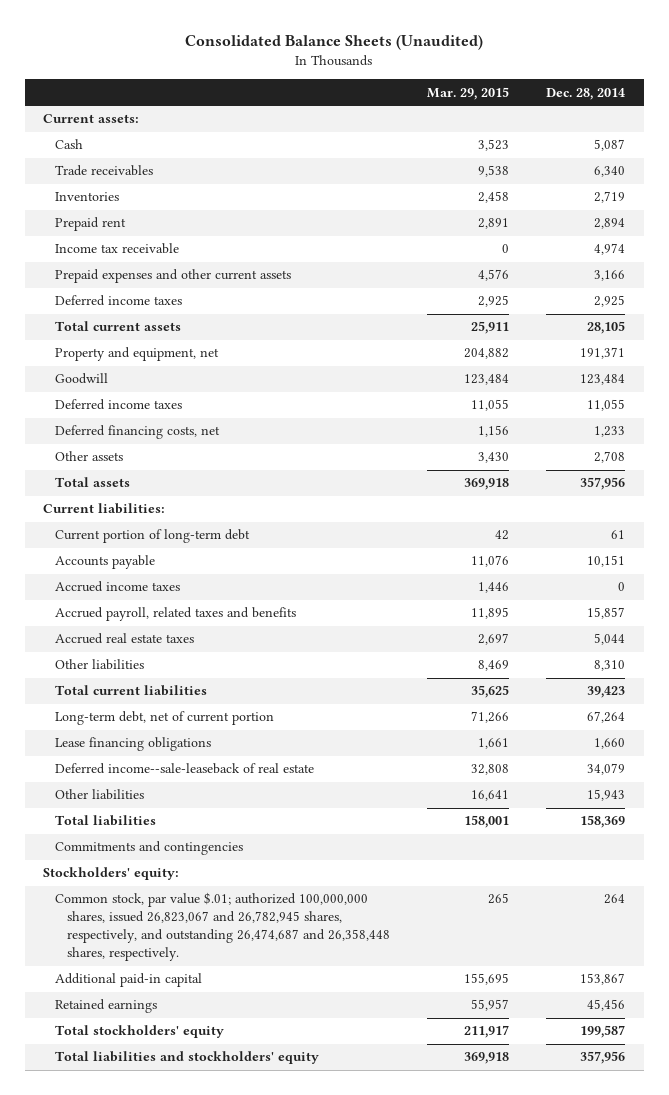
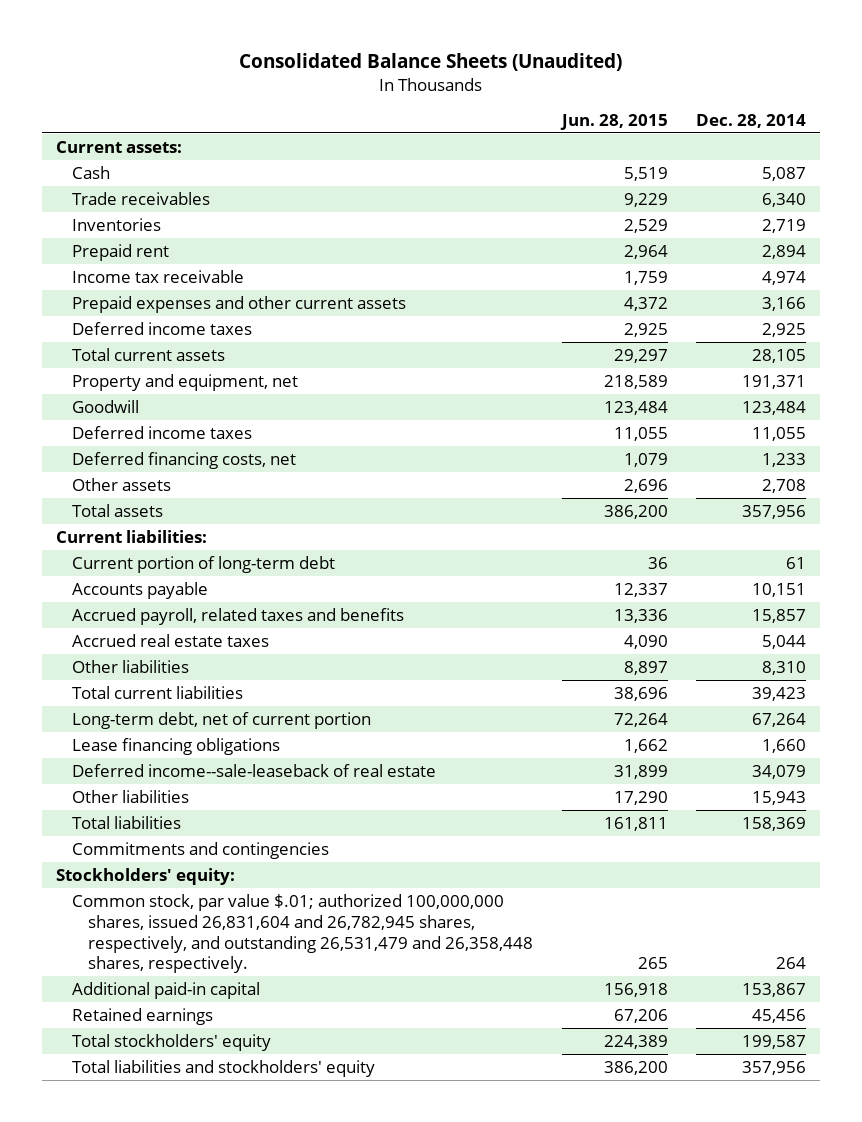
- | Mar. 29, 2015 | Dec. 28, 2014
+ | Jun. 28, 2015 | Dec. 28, 2014
- Accrued income taxes | 1,446 | 0
- Common stock, par value $.01; authorized 100,000,000 shares, issued 26,823,067 and 26,782,945 shares, respectively, and outstanding 26,474,687 and 26,358,448 shares, respectively. | 265 | 264
+ Common stock, par value $.01; authorized 100,000,000 shares, issued 26,831,604 and 26,782,945 shares, respectively, and outstanding 26,531,479 and 26,358,448 shares, respectively. | 265 | 264

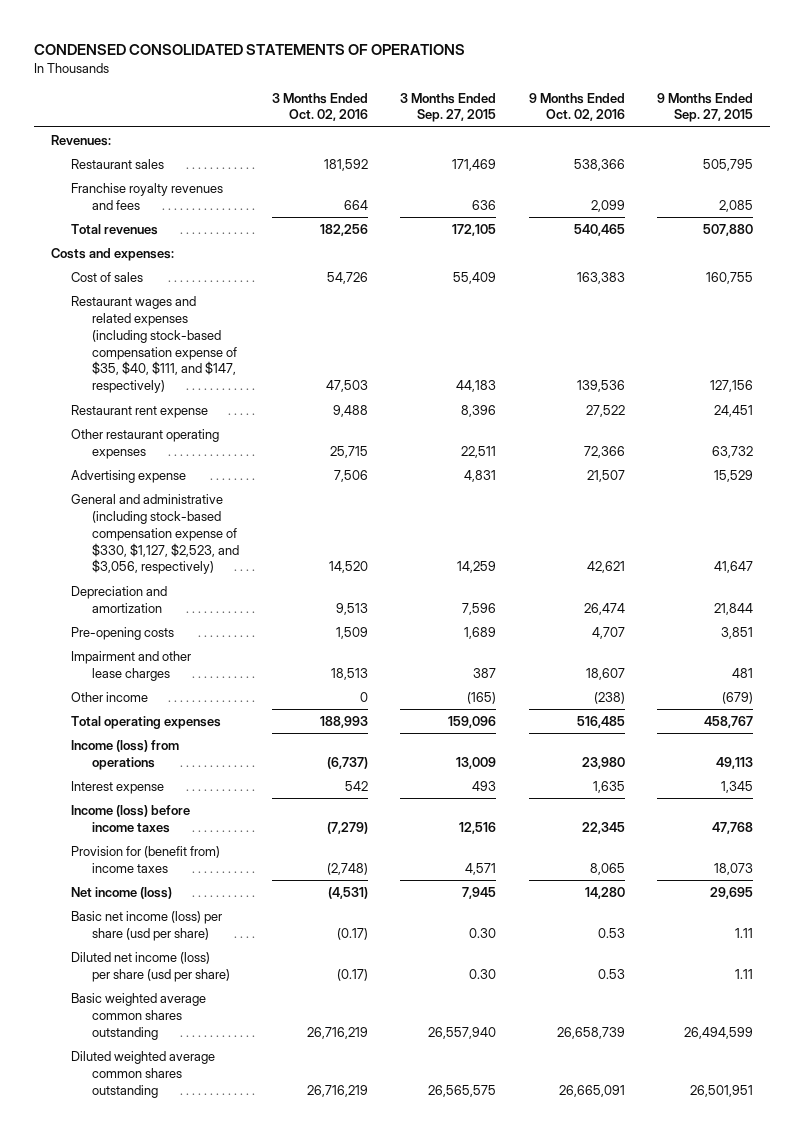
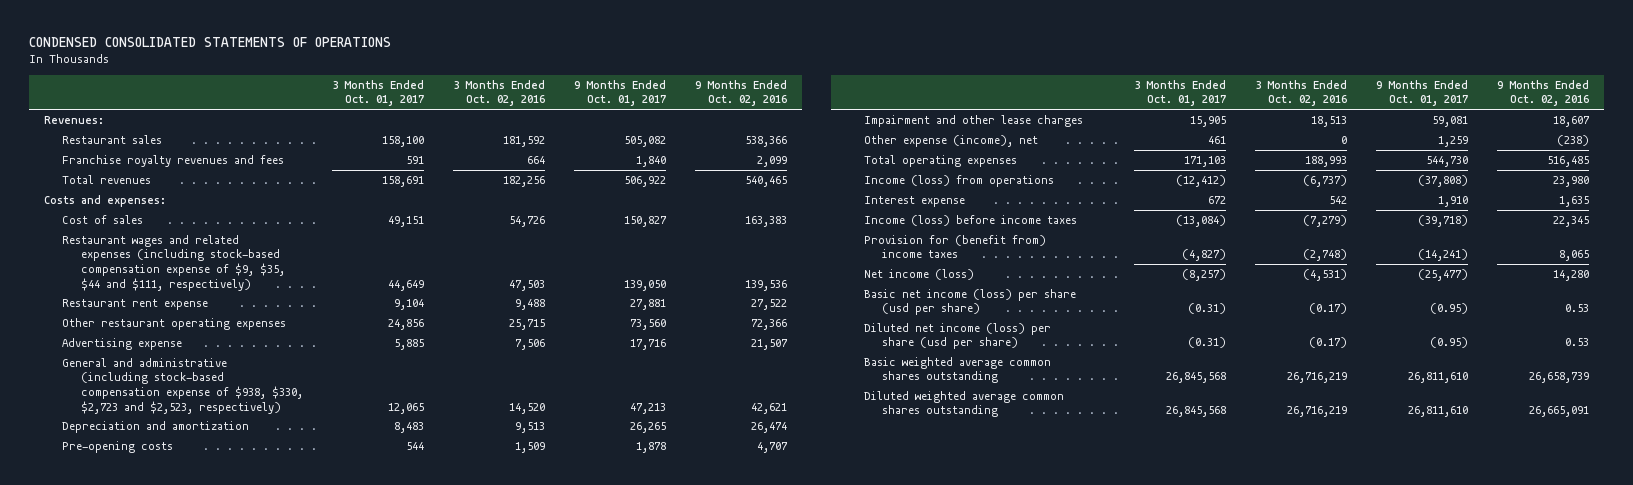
- | 3 Months Ended Oct. 02, 2016 | 3 Months Ended Sep. 27, 2015 | 9 Months Ended Oct. 02, 2016 | 9 Months Ended Sep. 27, 2015
+ | 3 Months Ended Oct. 01, 2017 | 3 Months Ended Oct. 02, 2016 | 9 Months Ended Oct. 01, 2017 | 9 Months Ended Oct. 02, 2016
- Restaurant wages and related expenses (including stock-based compensation expense of $35, $40, $111, and $147, respectively) | 47,503 | 44,183 | 139,536 | 127,156
+ Restaurant wages and related expenses (including stock-based compensation expense of $9, $35, $44 and $111, respectively) | 44,649 | 47,503 | 139,050 | 139,536
- General and administrative (including stock-based compensation expense of $330, $1,127, $2,523, and $3,056, respectively) | 14,520 | 14,259 | 42,621 | 41,647
+ General and administrative (including stock-based compensation expense of $938, $330, $2,723 and $2,523, respectively) | 12,065 | 14,520 | 47,213 | 42,621
- Other income | 0 | (165) | (238) | (679)
+ Other expense (income), net | 461 | 0 | 1,259 | (238)

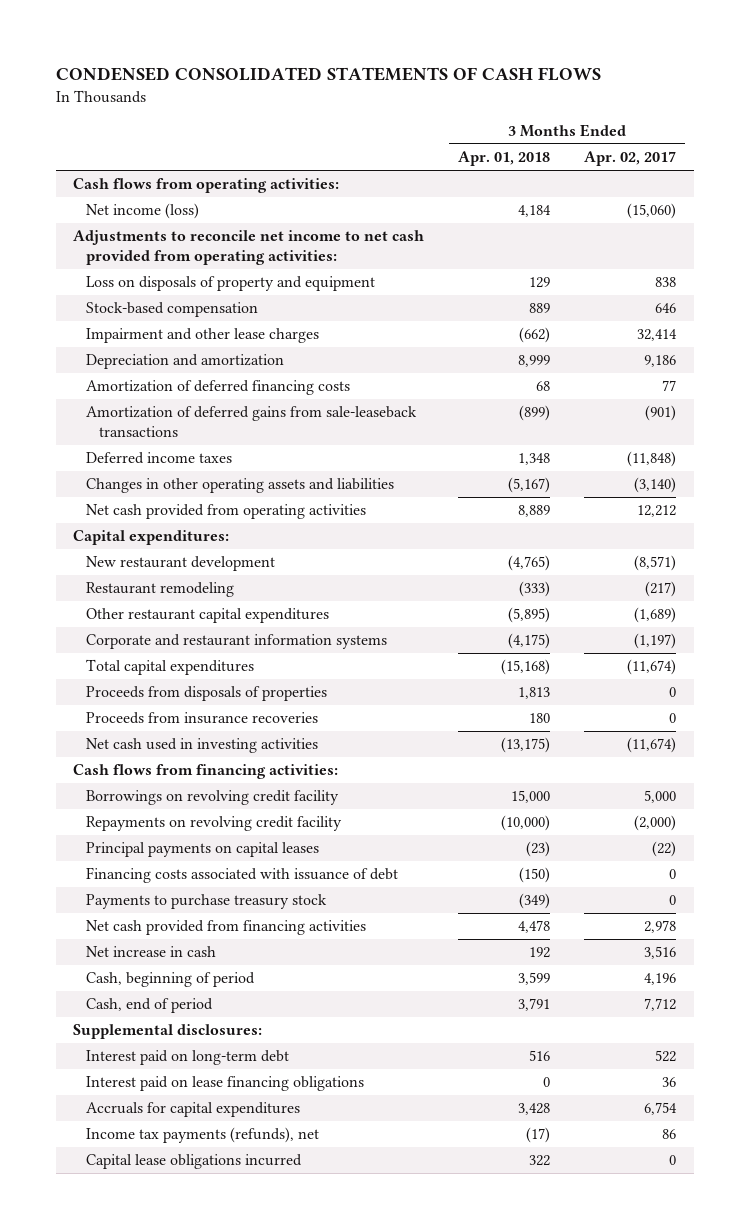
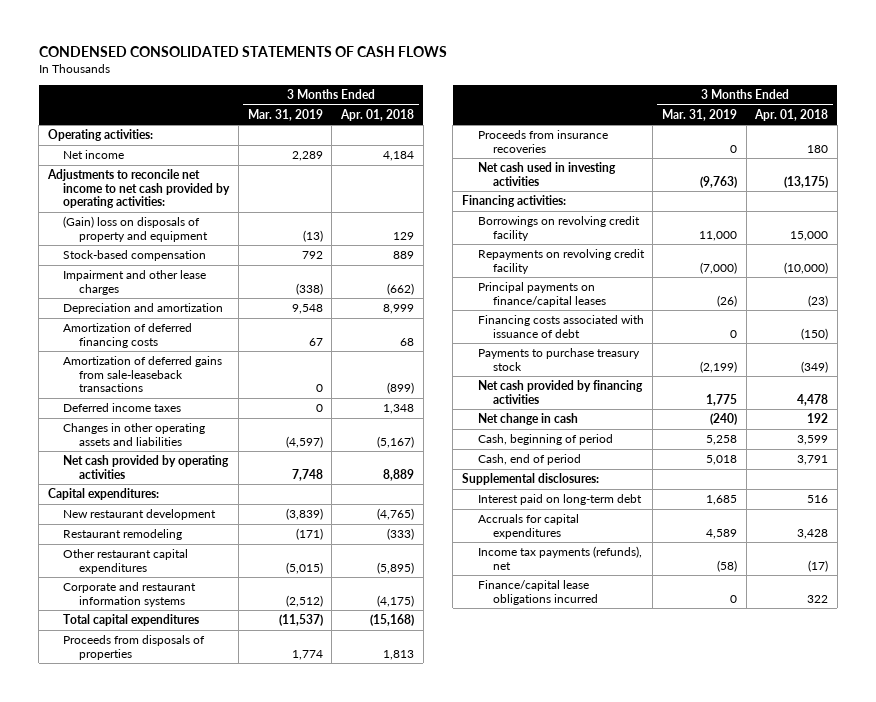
- | 3 Months Ended Apr. 01, 2018 | 3 Months Ended Apr. 02, 2017
+ | 3 Months Ended Mar. 31, 2019 | 3 Months Ended Apr. 01, 2018
- Cash flows from operating activities:
- Net income (loss) | 4,184 | (15,060)
- Adjustments to reconcile net income to net cash provided from operating activities:
- Loss on disposals of property and equipment | 129 | 838
+ Operating activities:
+ Net income | 2,289 | 4,184
+ Adjustments to reconcile net income to net cash provided by operating activities:
+ (Gain) loss on disposals of property and equipment | (13) | 129
- Net cash provided from operating activities | 8,889 | 12,212
+ Net cash provided by operating activities | 7,748 | 8,889
- Cash flows from financing activities:
+ Financing activities:
- Principal payments on capital leases | (23) | (22)
+ Principal payments on finance/capital leases | (26) | (23)
- Net cash provided from financing activities | 4,478 | 2,978
- Net increase in cash | 192 | 3,516
+ Net cash provided by financing activities | 1,775 | 4,478
+ Net change in cash | (240) | 192
- Interest paid on lease financing obligations | 0 | 36
- Capital lease obligations incurred | 322 | 0
+ Finance/capital lease obligations incurred | 0 | 322

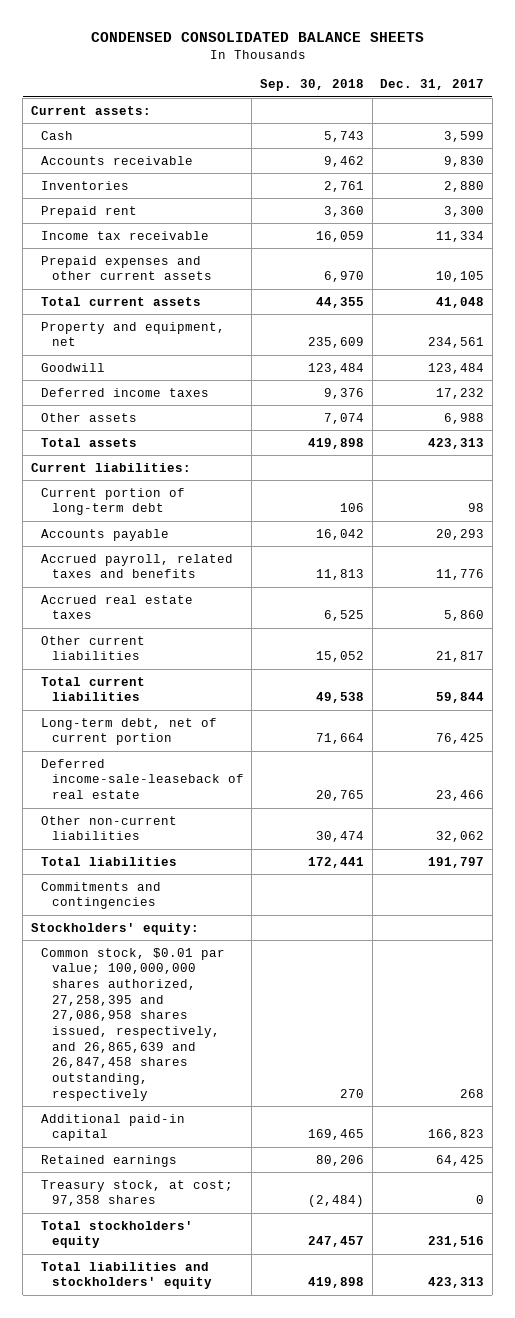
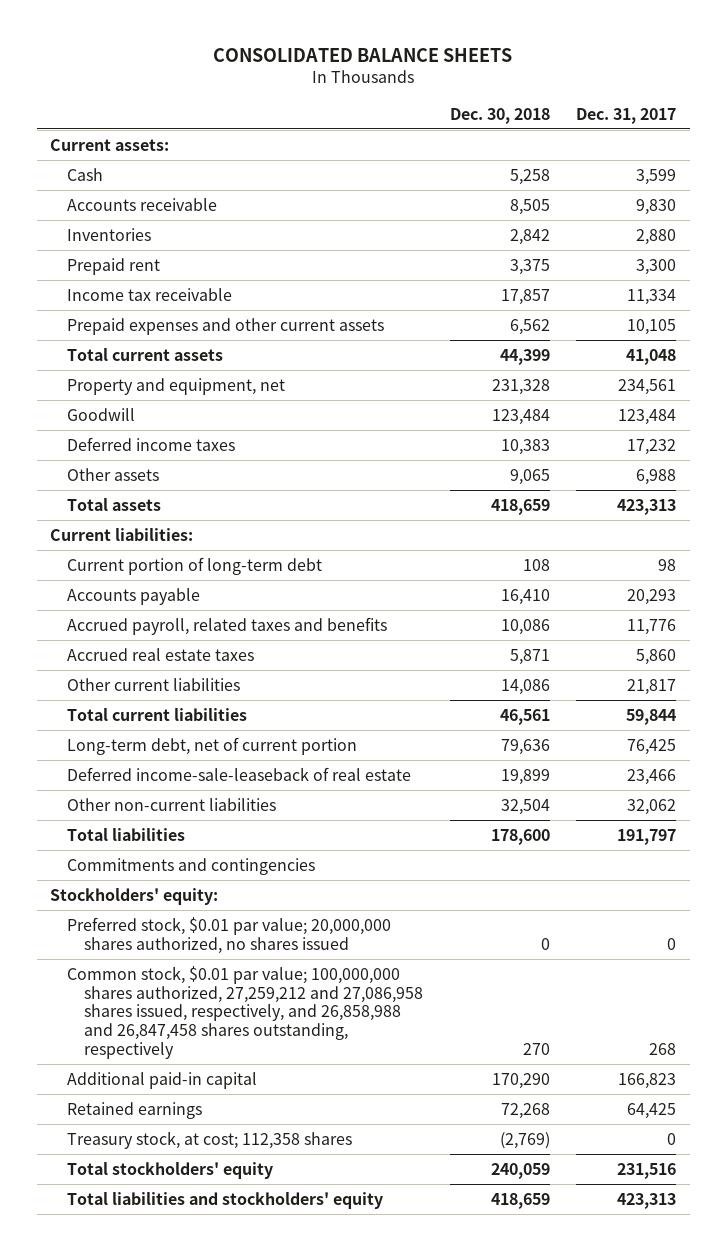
- CONDENSED CONSOLIDATED BALANCE SHEETS
+ CONSOLIDATED BALANCE SHEETS
- | Sep. 30, 2018 | Dec. 31, 2017
+ | Dec. 30, 2018 | Dec. 31, 2017
- Common stock, $0.01 par value; 100,000,000 shares authorized, 27,258,395 and 27,086,958 shares issued, respectively, and 26,865,639 and 26,847,458 shares outstanding, respectively | 270 | 268
+ Preferred stock, $0.01 par value; 20,000,000 shares authorized, no shares issued | 0 | 0
+ Common stock, $0.01 par value; 100,000,000 shares authorized, 27,259,212 and 27,086,958 shares issued, respectively, and 26,858,988 and 26,847,458 shares outstanding, respectively | 270 | 268
- Treasury stock, at cost; 97,358 shares | (2,484) | 0
+ Treasury stock, at cost; 112,358 shares | (2,769) | 0

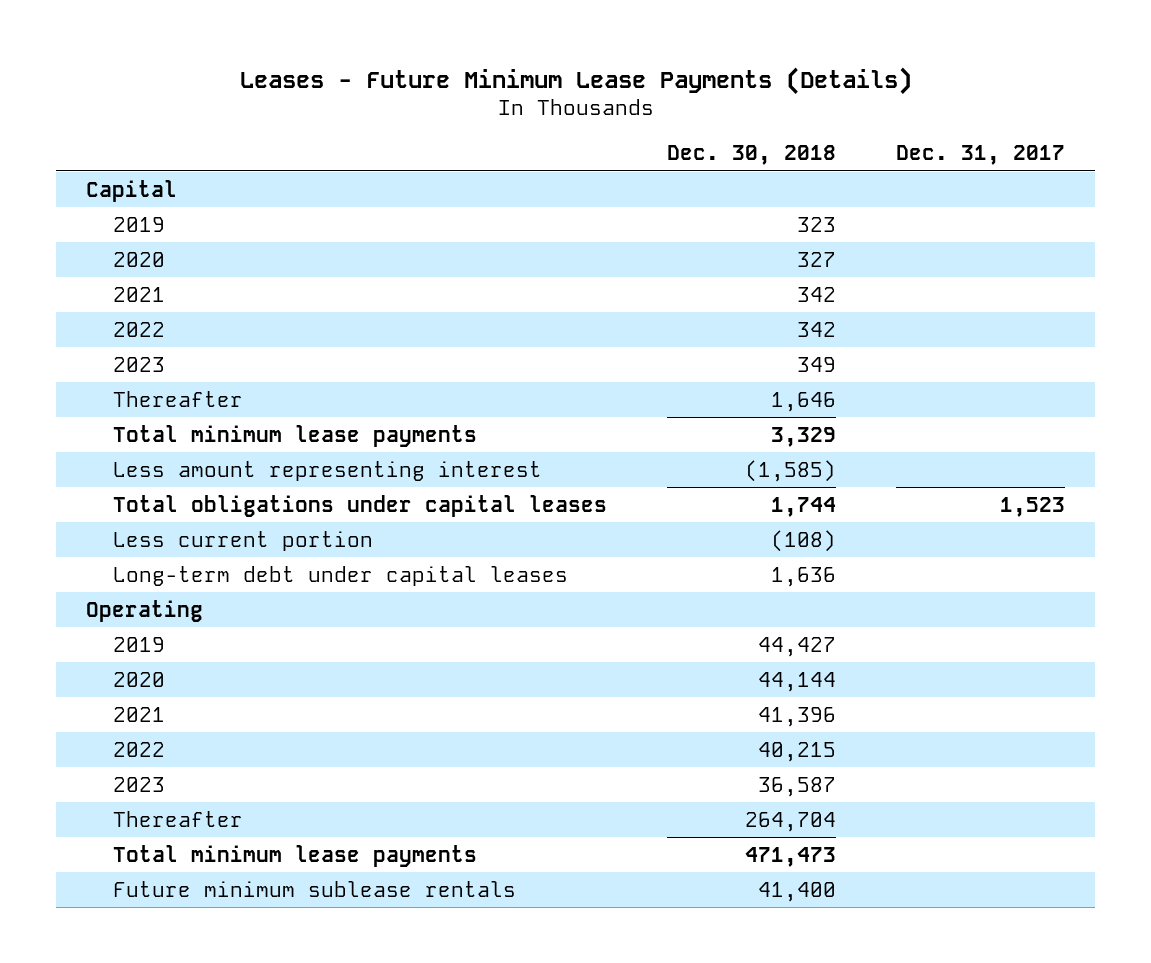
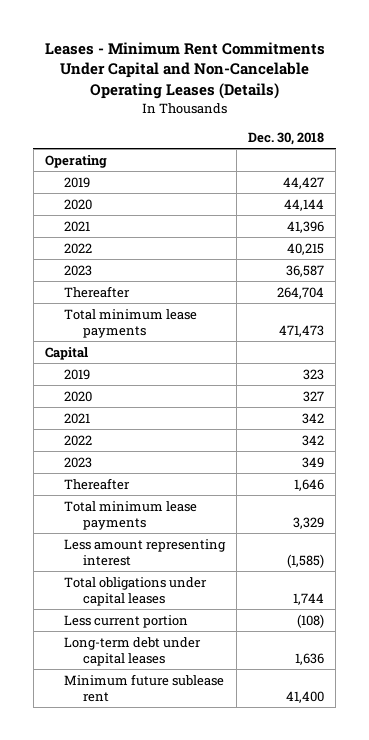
- Leases - Future Minimum Lease Payments (Details)
+ Leases - Minimum Rent Commitments Under Capital and Non-Cancelable Operating Leases (Details)
- | Dec. 30, 2018 | Dec. 31, 2017
+ | Dec. 30, 2018
moved up: Operating
moved up: 2019 | 44,427
moved up: 2020 | 44,144
moved up: 2021 | 41,396
moved up: 2022 | 40,215
moved up: 2023 | 36,587
moved up: Thereafter | 264,704
moved up: Total minimum lease payments | 471,473
- Future minimum sublease rentals | 41,400 |
+ Minimum future sublease rent | 41,400

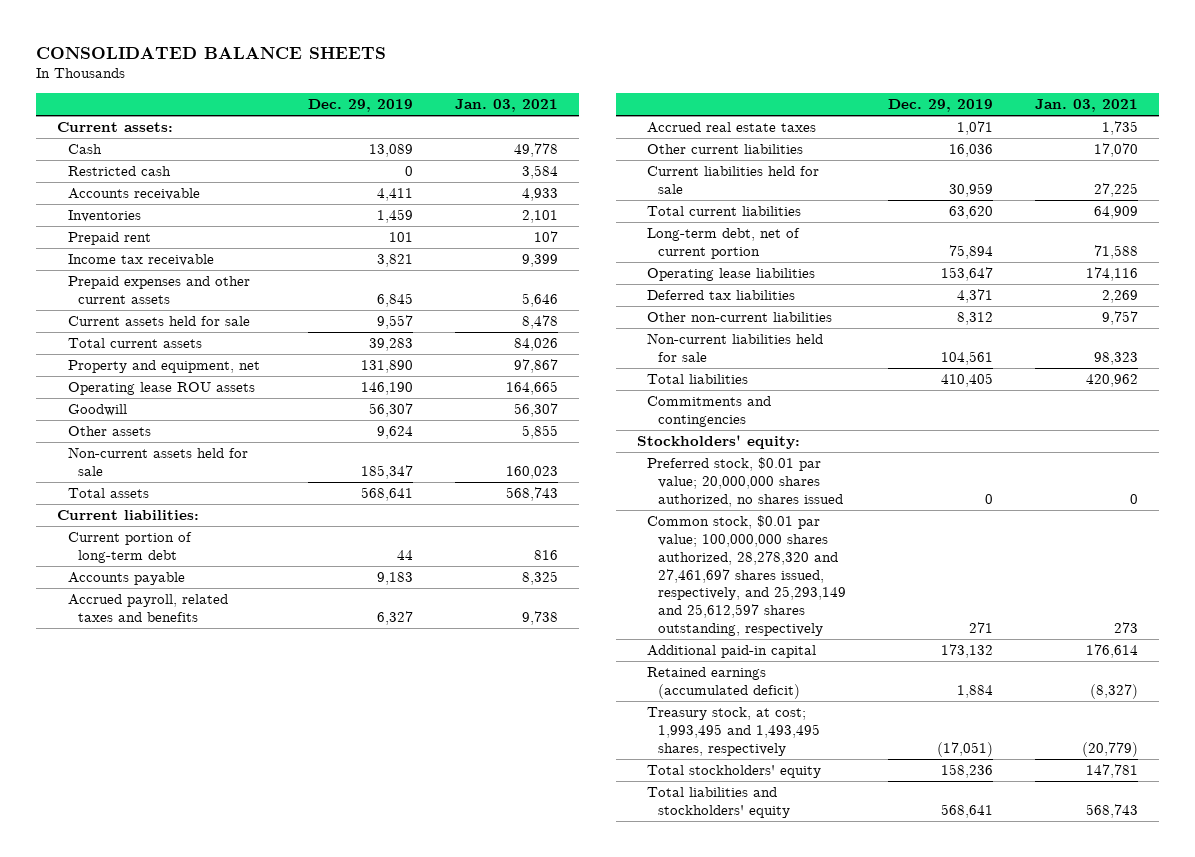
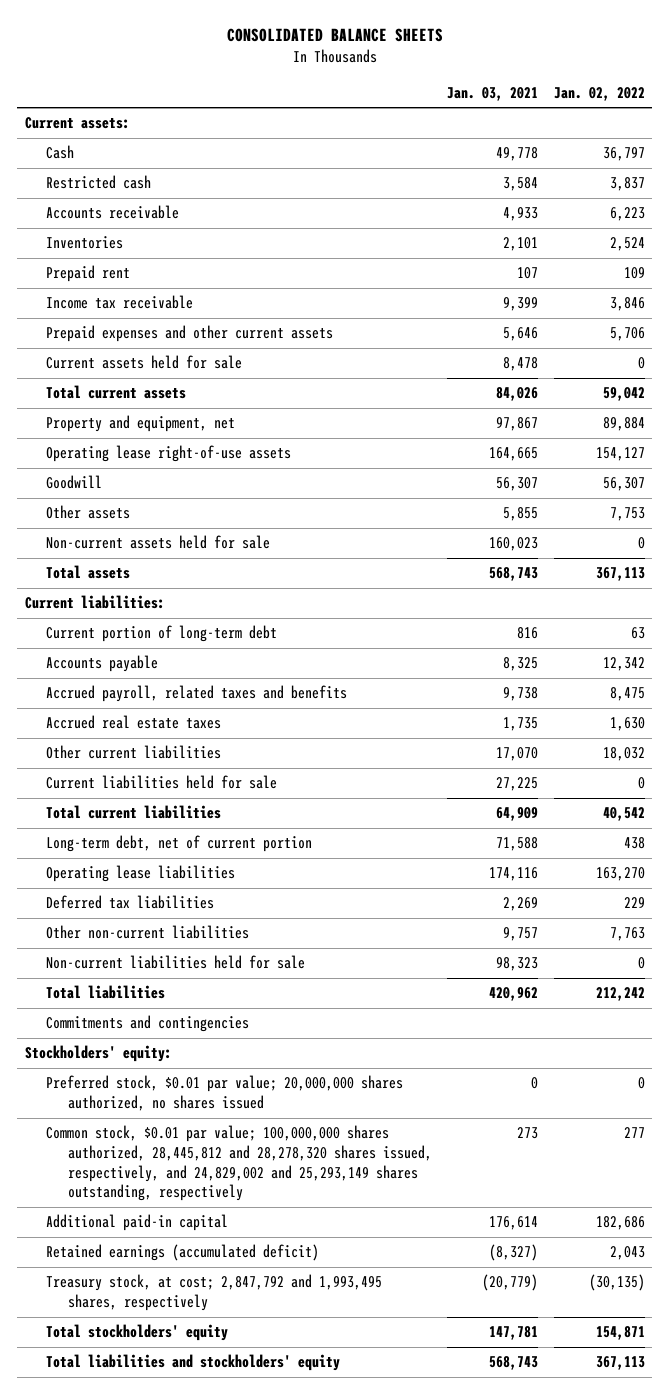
- | Dec. 29, 2019 | Jan. 03, 2021
+ | Jan. 03, 2021 | Jan. 02, 2022
- Operating lease ROU assets | 146,190 | 164,665
+ Operating lease right-of-use assets | 164,665 | 154,127
- Common stock, $0.01 par value; 100,000,000 shares authorized, 28,278,320 and 27,461,697 shares issued, respectively, and 25,293,149 and 25,612,597 shares outstanding, respectively | 271 | 273
+ Common stock, $0.01 par value; 100,000,000 shares authorized, 28,445,812 and 28,278,320 shares issued, respectively, and 24,829,002 and 25,293,149 shares outstanding, respectively | 273 | 277
- Treasury stock, at cost; 1,993,495 and 1,493,495 shares, respectively | (17,051) | (20,779)
+ Treasury stock, at cost; 2,847,792 and 1,993,495 shares, respectively | (20,779) | (30,135)

